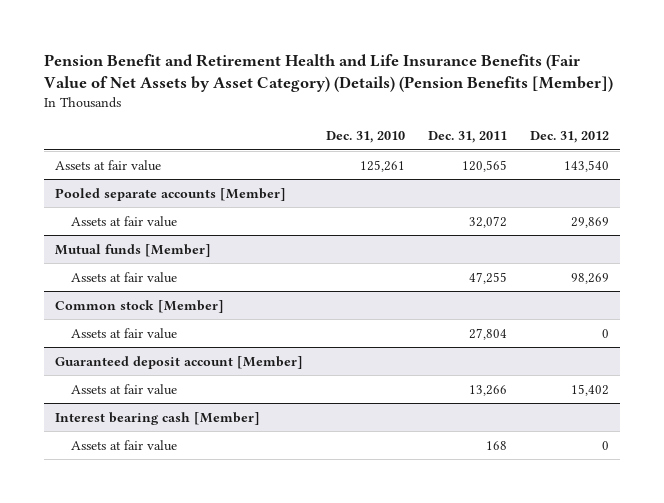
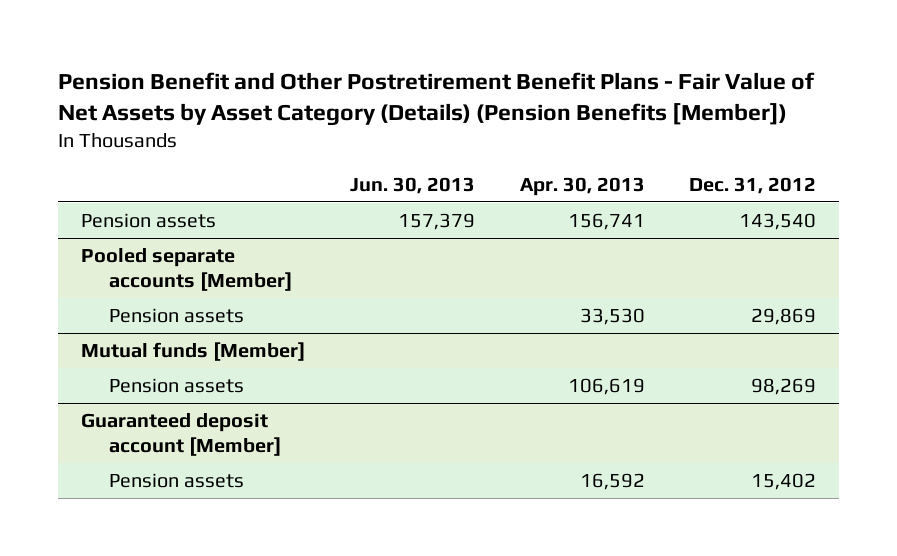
- Pension Benefit and Retirement Health and Life Insurance Benefits (Fair Value of Net Assets by Asset Category) (Details) (Pension Benefits [Member])
+ Pension Benefit and Other Postretirement Benefit Plans - Fair Value of Net Assets by Asset Category (Details) (Pension Benefits [Member])
- | Dec. 31, 2010 | Dec. 31, 2011 | Dec. 31, 2012
+ | Jun. 30, 2013 | Apr. 30, 2013 | Dec. 31, 2012
- Assets at fair value | 125,261 | 120,565 | 143,540
+ Pension assets | 157,379 | 156,741 | 143,540
@ Pooled separate accounts [Member]
- Assets at fair value | | 32,072 | 29,869
+ Pension assets | | 33,530 | 29,869
@ Mutual funds [Member]
- Assets at fair value | | 47,255 | 98,269
- Common stock [Member]
- Assets at fair value | | 27,804 | 0
@ Mutual funds [Member]
+ Pension assets | | 106,619 | 98,269
@ Guaranteed deposit account [Member]
- Assets at fair value | | 13,266 | 15,402
- Interest bearing cash [Member]
- Assets at fair value | | 168 | 0
@ Guaranteed deposit account [Member]
+ Pension assets | | 16,592 | 15,402

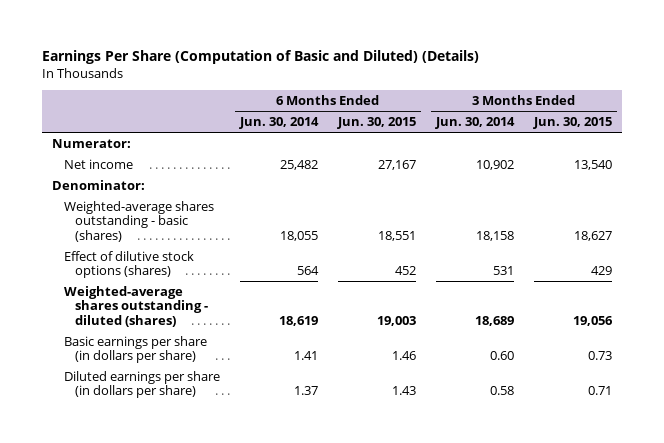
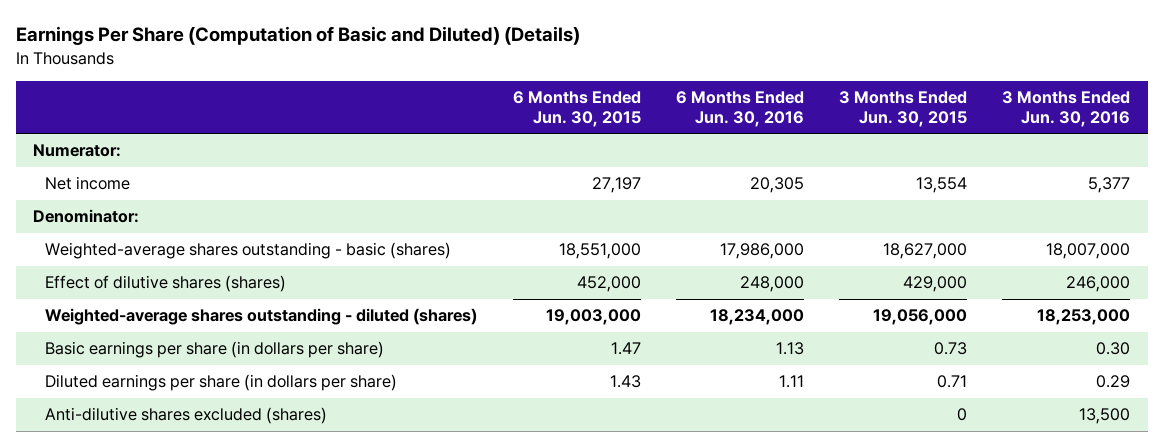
- | 6 Months Ended Jun. 30, 2014 | 6 Months Ended Jun. 30, 2015 | 3 Months Ended Jun. 30, 2014 | 3 Months Ended Jun. 30, 2015
+ | 6 Months Ended Jun. 30, 2015 | 6 Months Ended Jun. 30, 2016 | 3 Months Ended Jun. 30, 2015 | 3 Months Ended Jun. 30, 2016
- Net income | 25,482 | 27,167 | 10,902 | 13,540
+ Net income | 27,197 | 20,305 | 13,554 | 5,377
- Weighted-average shares outstanding - basic (shares) | 18,055 | 18,551 | 18,158 | 18,627
- Effect of dilutive stock options (shares) | 564 | 452 | 531 | 429
- Weighted-average shares outstanding - diluted (shares) | 18,619 | 19,003 | 18,689 | 19,056
- Basic earnings per share (in dollars per share) | 1.41 | 1.46 | 0.60 | 0.73
+ Weighted-average shares outstanding - basic (shares) | 18,551,000 | 17,986,000 | 18,627,000 | 18,007,000
+ Effect of dilutive shares (shares) | 452,000 | 248,000 | 429,000 | 246,000
+ Weighted-average shares outstanding - diluted (shares) | 19,003,000 | 18,234,000 | 19,056,000 | 18,253,000
+ Basic earnings per share (in dollars per share) | 1.47 | 1.13 | 0.73 | 0.30
+ Anti-dilutive shares excluded (shares) | | | 0 | 13,500

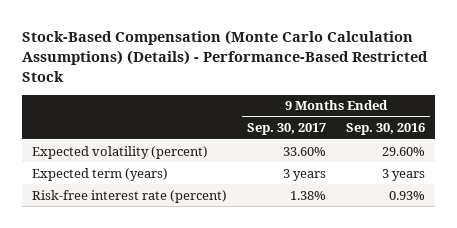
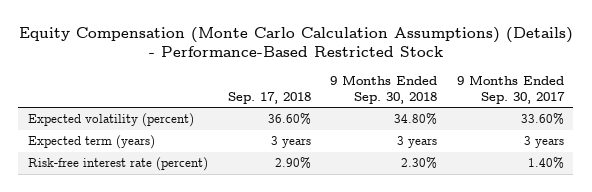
- Stock-Based Compensation (Monte Carlo Calculation Assumptions) (Details) - Performance-Based Restricted Stock
+ Equity Compensation (Monte Carlo Calculation Assumptions) (Details) - Performance-Based Restricted Stock
- | 9 Months Ended Sep. 30, 2017 | 9 Months Ended Sep. 30, 2016
+ | Sep. 17, 2018 | 9 Months Ended Sep. 30, 2018 | 9 Months Ended Sep. 30, 2017
- Risk-free interest rate (percent) | 1.38% | 0.93%
+ Risk-free interest rate (percent) | 2.90% | 2.30% | 1.40%

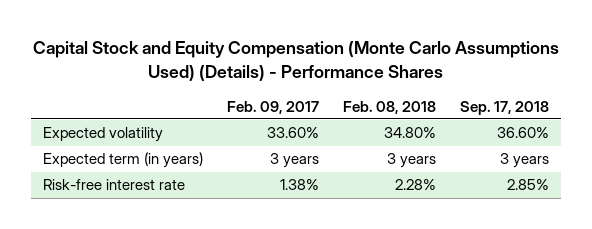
- Equity Compensation (Monte Carlo Calculation Assumptions) (Details) - Performance-Based Restricted Stock
+ Capital Stock and Equity Compensation (Monte Carlo Assumptions Used) (Details) - Performance Shares
- | Sep. 17, 2018 | 9 Months Ended Sep. 30, 2018 | 9 Months Ended Sep. 30, 2017
+ | Feb. 09, 2017 | Feb. 08, 2018 | Sep. 17, 2018
- Expected volatility (percent) | 36.60% | 34.80% | 33.60%
- Expected term (years) | 3 years | 3 years | 3 years
- Risk-free interest rate (percent) | 2.90% | 2.30% | 1.40%
+ Expected volatility | 33.60% | 34.80% | 36.60%
+ Expected term (in years) | 3 years | 3 years | 3 years
+ Risk-free interest rate | 1.38% | 2.28% | 2.85%

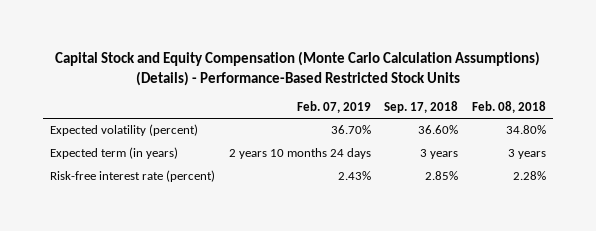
- Capital Stock and Equity Compensation (Monte Carlo Assumptions Used) (Details) - Performance Shares
+ Capital Stock and Equity Compensation (Monte Carlo Calculation Assumptions) (Details) - Performance-Based Restricted Stock Units
- | Feb. 09, 2017 | Feb. 08, 2018 | Sep. 17, 2018
+ | Feb. 07, 2019 | Sep. 17, 2018 | Feb. 08, 2018
- Expected volatility | 33.60% | 34.80% | 36.60%
+ Expected volatility (percent) | 36.70% | 36.60% | 34.80%
- Risk-free interest rate | 1.38% | 2.28% | 2.85%
+ Risk-free interest rate (percent) | 2.43% | 2.85% | 2.28%

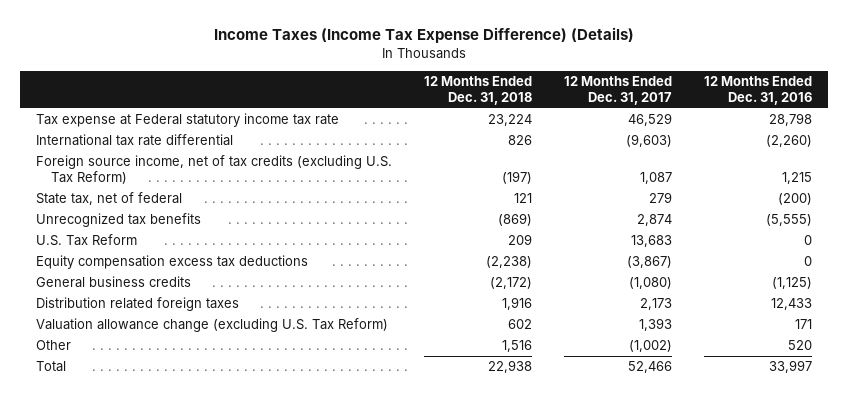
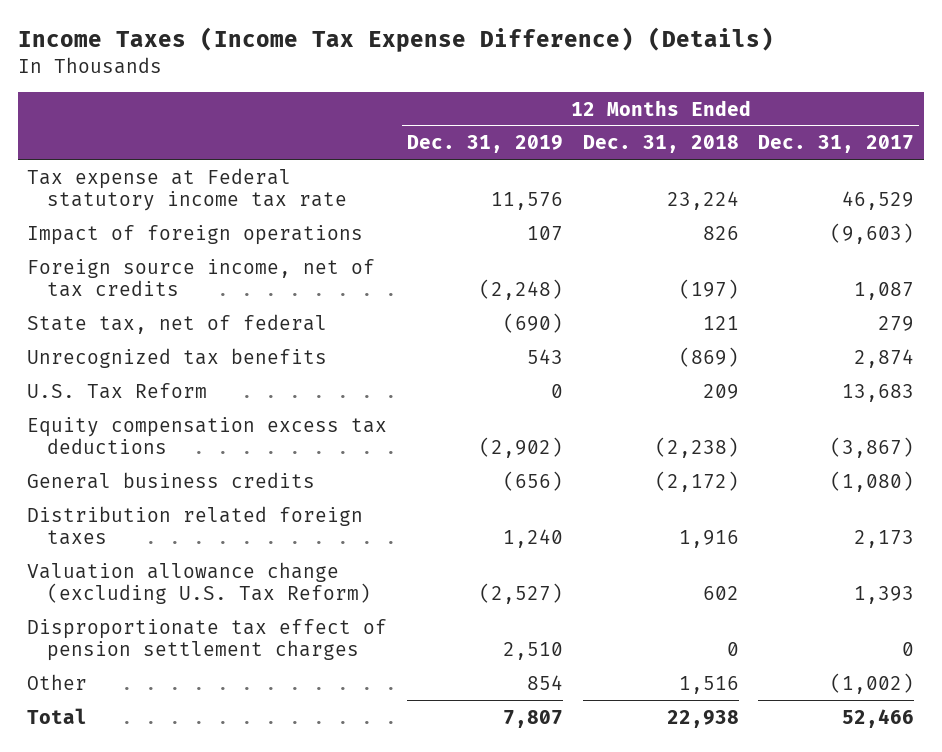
- | 12 Months Ended Dec. 31, 2018 | 12 Months Ended Dec. 31, 2017 | 12 Months Ended Dec. 31, 2016
+ | 12 Months Ended Dec. 31, 2019 | 12 Months Ended Dec. 31, 2018 | 12 Months Ended Dec. 31, 2017
- International tax rate differential | 826 | (9,603) | (2,260)
- Foreign source income, net of tax credits (excluding U.S. Tax Reform) | (197) | 1,087 | 1,215
+ Impact of foreign operations | 107 | 826 | (9,603)
+ Foreign source income, net of tax credits | (2,248) | (197) | 1,087
+ Disproportionate tax effect of pension settlement charges | 2,510 | 0 | 0

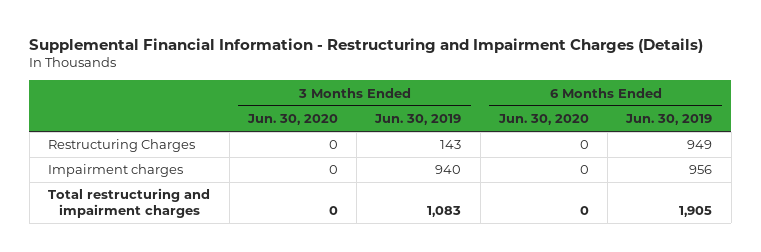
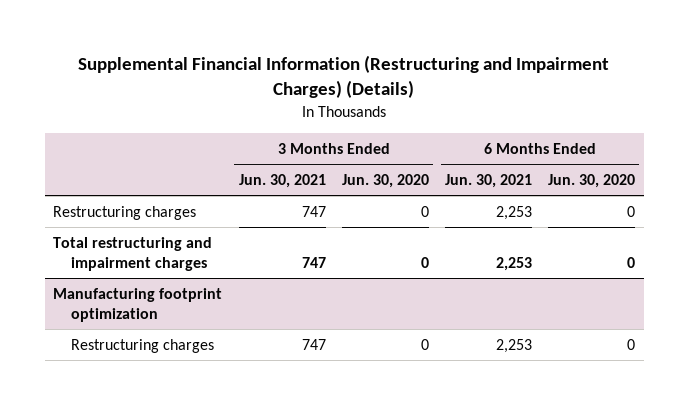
- Supplemental Financial Information - Restructuring and Impairment Charges (Details)
+ Supplemental Financial Information (Restructuring and Impairment Charges) (Details)
- | 3 Months Ended Jun. 30, 2020 | 3 Months Ended Jun. 30, 2019 | 6 Months Ended Jun. 30, 2020 | 6 Months Ended Jun. 30, 2019
+ | 3 Months Ended Jun. 30, 2021 | 3 Months Ended Jun. 30, 2020 | 6 Months Ended Jun. 30, 2021 | 6 Months Ended Jun. 30, 2020
- Restructuring Charges | 0 | 143 | 0 | 949
- Impairment charges | 0 | 940 | 0 | 956
+ Restructuring charges | 747 | 0 | 2,253 | 0
+ Manufacturing footprint optimization
+ Restructuring charges | 747 | 0 | 2,253 | 0

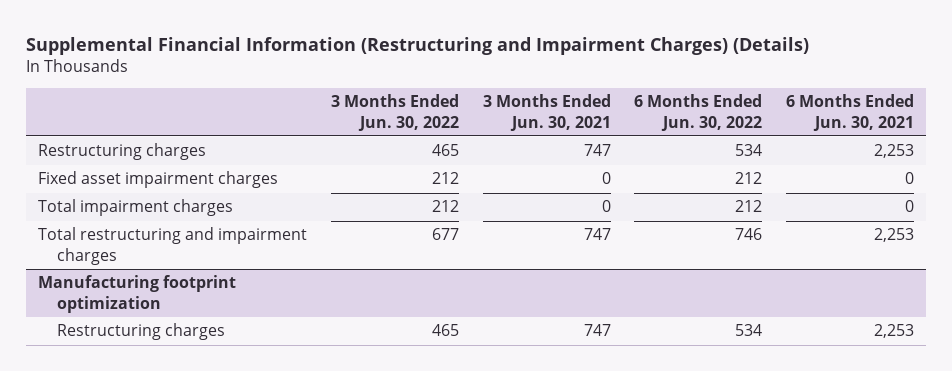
- | 3 Months Ended Jun. 30, 2021 | 3 Months Ended Jun. 30, 2020 | 6 Months Ended Jun. 30, 2021 | 6 Months Ended Jun. 30, 2020
+ | 3 Months Ended Jun. 30, 2022 | 3 Months Ended Jun. 30, 2021 | 6 Months Ended Jun. 30, 2022 | 6 Months Ended Jun. 30, 2021
+ Fixed asset impairment charges | 212 | 0 | 212 | 0
+ Total impairment charges | 212 | 0 | 212 | 0

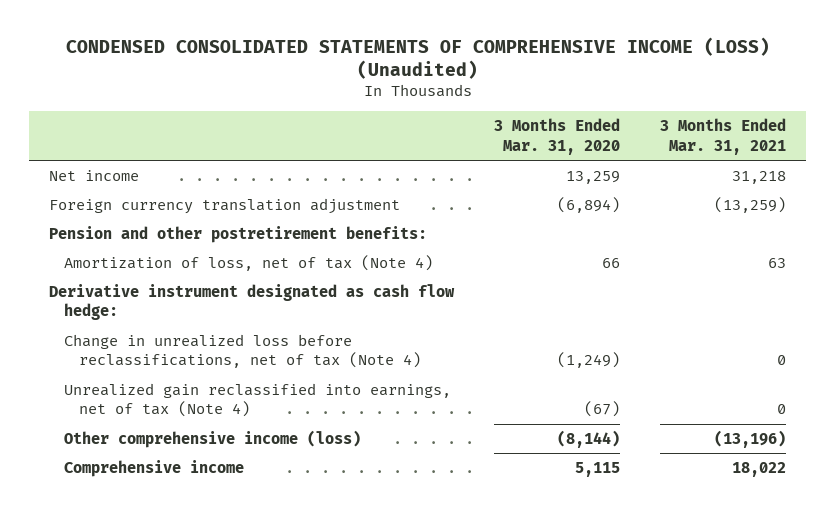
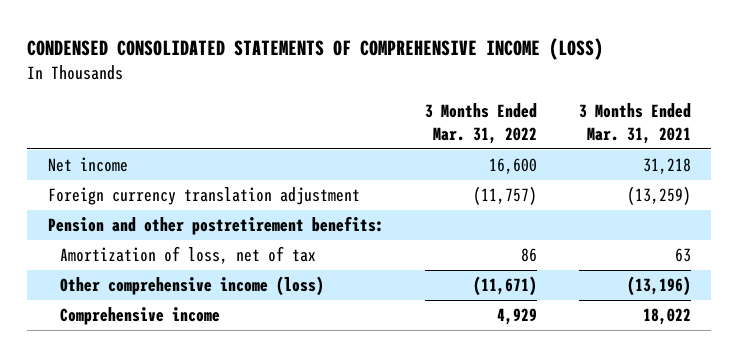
- CONDENSED CONSOLIDATED STATEMENTS OF COMPREHENSIVE INCOME (LOSS) (Unaudited)
+ CONDENSED CONSOLIDATED STATEMENTS OF COMPREHENSIVE INCOME (LOSS)
- | 3 Months Ended Mar. 31, 2020 | 3 Months Ended Mar. 31, 2021
+ | 3 Months Ended Mar. 31, 2022 | 3 Months Ended Mar. 31, 2021
- Amortization of loss, net of tax (Note 4) | 66 | 63
- Derivative instrument designated as cash flow hedge:
- Change in unrealized loss before reclassifications, net of tax (Note 4) | (1,249) | 0
- Unrealized gain reclassified into earnings, net of tax (Note 4) | (67) | 0
+ Amortization of loss, net of tax | 86 | 63

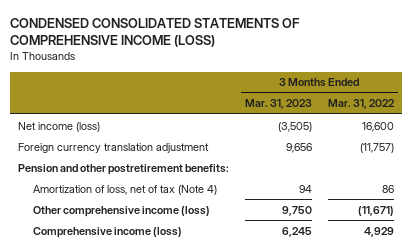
- | 3 Months Ended Mar. 31, 2022 | 3 Months Ended Mar. 31, 2021
+ | 3 Months Ended Mar. 31, 2023 | 3 Months Ended Mar. 31, 2022
- Net income | 16,600 | 31,218
+ Net income (loss) | (3,505) | 16,600
- Amortization of loss, net of tax | 86 | 63
+ Amortization of loss, net of tax (Note 4) | 94 | 86
- Comprehensive income | 4,929 | 18,022
+ Comprehensive income (loss) | 6,245 | 4,929

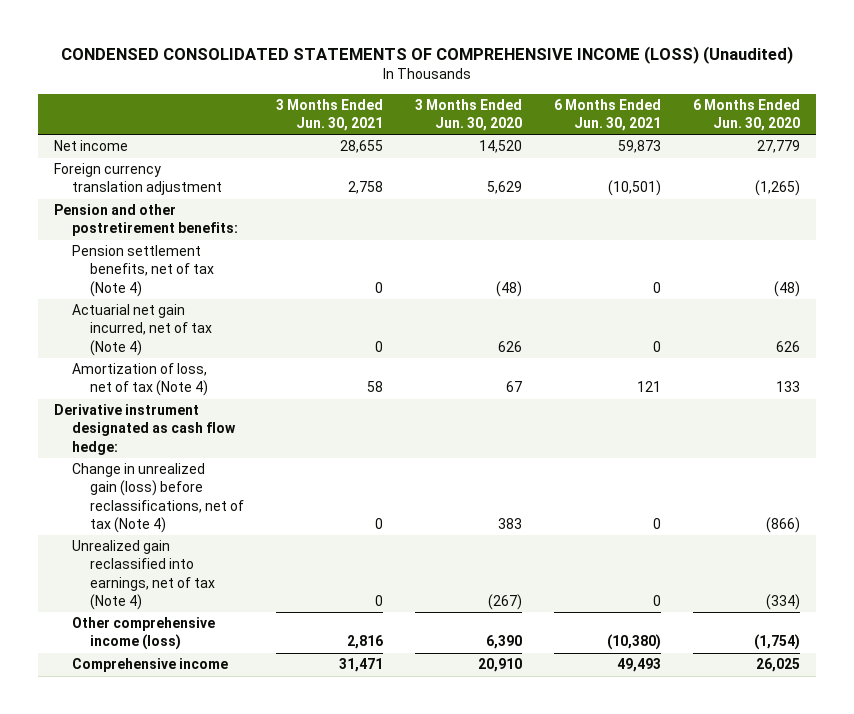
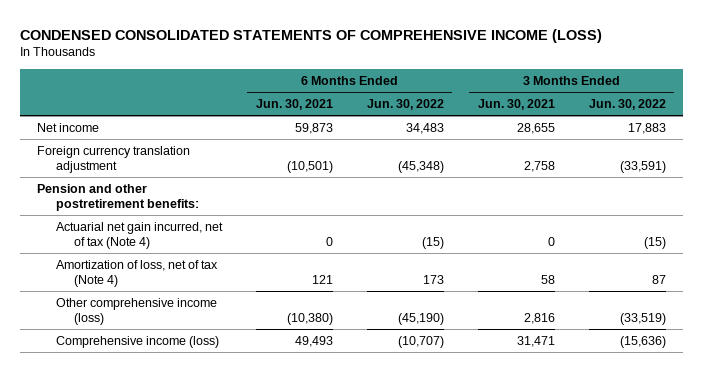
- CONDENSED CONSOLIDATED STATEMENTS OF COMPREHENSIVE INCOME (LOSS) (Unaudited)
+ CONDENSED CONSOLIDATED STATEMENTS OF COMPREHENSIVE INCOME (LOSS)
- | 3 Months Ended Jun. 30, 2021 | 3 Months Ended Jun. 30, 2020 | 6 Months Ended Jun. 30, 2021 | 6 Months Ended Jun. 30, 2020
+ | 6 Months Ended Jun. 30, 2021 | 6 Months Ended Jun. 30, 2022 | 3 Months Ended Jun. 30, 2021 | 3 Months Ended Jun. 30, 2022
- Pension settlement benefits, net of tax (Note 4) | 0 | (48) | 0 | (48)
- Derivative instrument designated as cash flow hedge:
- Change in unrealized gain (loss) before reclassifications, net of tax (Note 4) | 0 | 383 | 0 | (866)
- Unrealized gain reclassified into earnings, net of tax (Note 4) | 0 | (267) | 0 | (334)
- Comprehensive income | 31,471 | 20,910 | 49,493 | 26,025
+ Comprehensive income (loss) | 49,493 | (10,707) | 31,471 | (15,636)

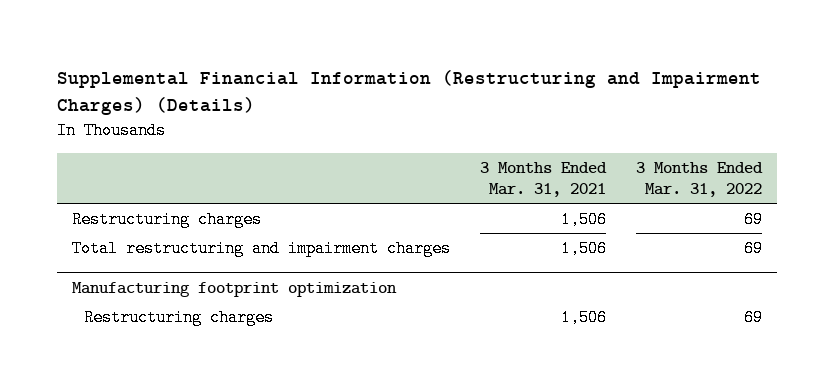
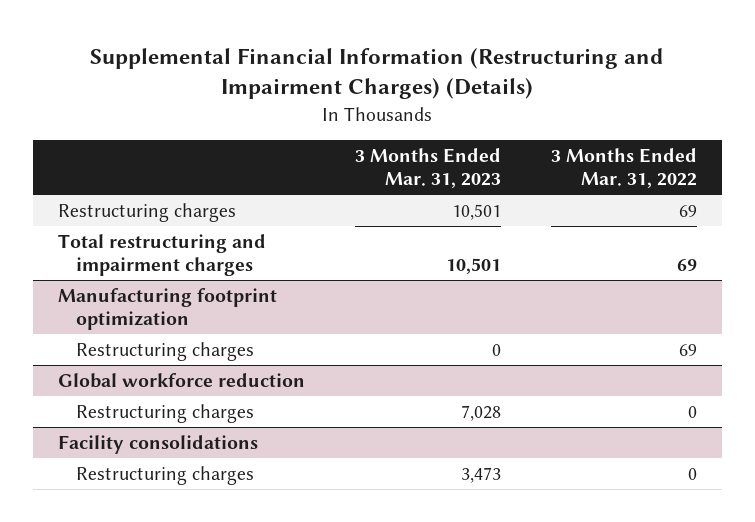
- | 3 Months Ended Mar. 31, 2021 | 3 Months Ended Mar. 31, 2022
+ | 3 Months Ended Mar. 31, 2023 | 3 Months Ended Mar. 31, 2022
+ Global workforce reduction
+ Restructuring charges | 7,028 | 0
+ Facility consolidations
+ Restructuring charges | 3,473 | 0

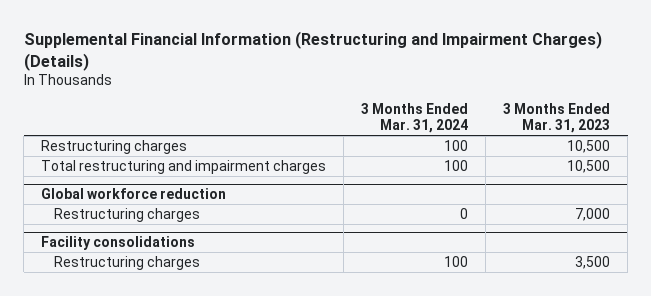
- | 3 Months Ended Mar. 31, 2023 | 3 Months Ended Mar. 31, 2022
+ | 3 Months Ended Mar. 31, 2024 | 3 Months Ended Mar. 31, 2023
- Restructuring charges | 10,501 | 69
- Total restructuring and impairment charges | 10,501 | 69
- Manufacturing footprint optimization
- Restructuring charges | 0 | 69
+ Restructuring charges | 100 | 10,500
+ Total restructuring and impairment charges | 100 | 10,500
@ Global workforce reduction
- Restructuring charges | 7,028 | 0
+ Restructuring charges | 0 | 7,000
@ Facility consolidations
- Restructuring charges | 3,473 | 0
+ Restructuring charges | 100 | 3,500

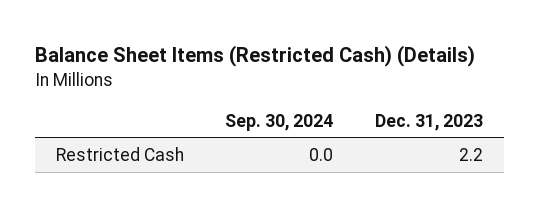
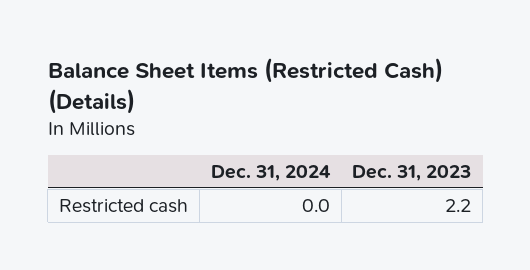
- | Sep. 30, 2024 | Dec. 31, 2023
+ | Dec. 31, 2024 | Dec. 31, 2023
- Restricted Cash | 0.0 | 2.2
+ Restricted cash | 0.0 | 2.2

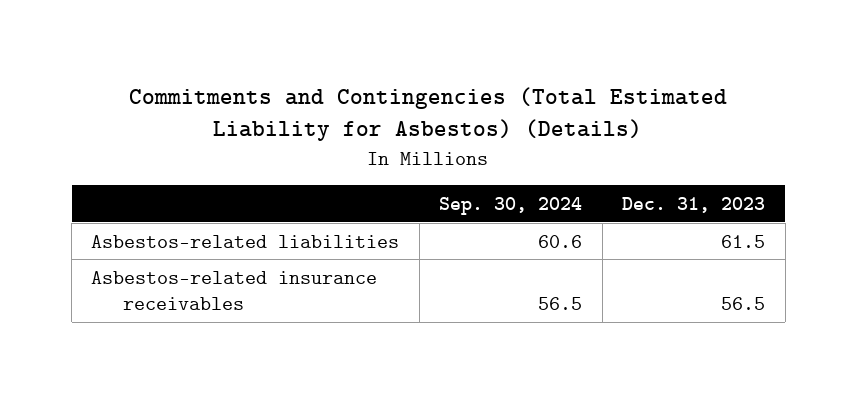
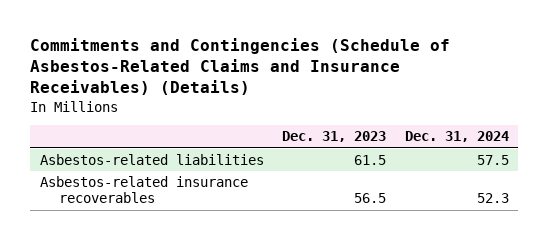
- Commitments and Contingencies (Total Estimated Liability for Asbestos) (Details)
+ Commitments and Contingencies (Schedule of Asbestos-Related Claims and Insurance Receivables) (Details)
- | Sep. 30, 2024 | Dec. 31, 2023
+ | Dec. 31, 2023 | Dec. 31, 2024
- Asbestos-related insurance receivables | 56.5 | 56.5
+ Asbestos-related insurance recoverables | 56.5 | 52.3

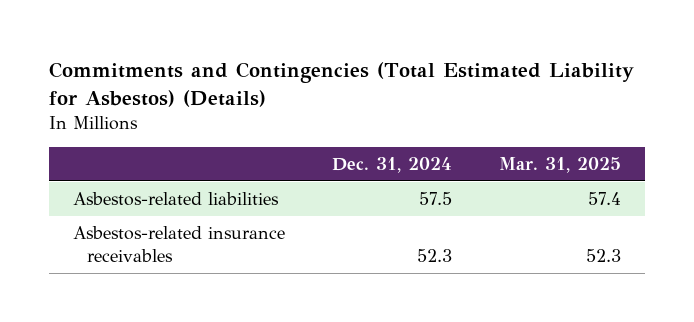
- Commitments and Contingencies (Schedule of Asbestos-Related Claims and Insurance Receivables) (Details)
+ Commitments and Contingencies (Total Estimated Liability for Asbestos) (Details)
- | Dec. 31, 2023 | Dec. 31, 2024
+ | Dec. 31, 2024 | Mar. 31, 2025
- Asbestos-related insurance recoverables | 56.5 | 52.3
+ Asbestos-related insurance receivables | 52.3 | 52.3

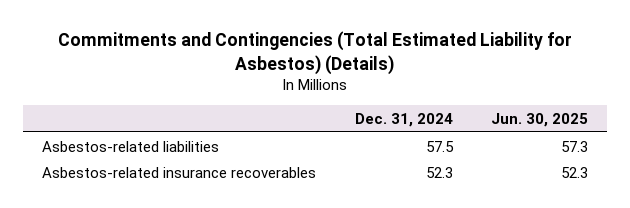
- | Dec. 31, 2024 | Mar. 31, 2025
+ | Dec. 31, 2024 | Jun. 30, 2025
- Asbestos-related insurance receivables | 52.3 | 52.3
+ Asbestos-related insurance recoverables | 52.3 | 52.3

